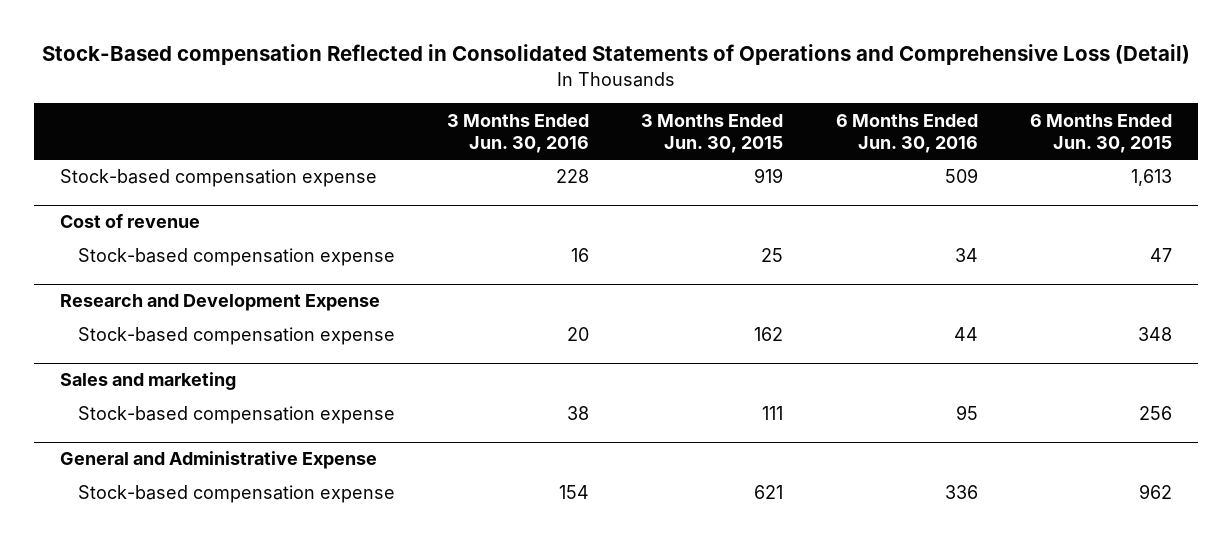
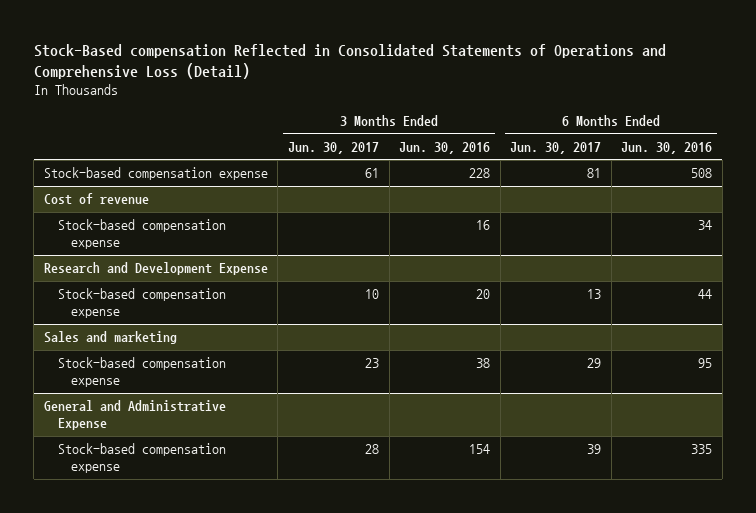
- | 3 Months Ended Jun. 30, 2016 | 3 Months Ended Jun. 30, 2015 | 6 Months Ended Jun. 30, 2016 | 6 Months Ended Jun. 30, 2015
+ | 3 Months Ended Jun. 30, 2017 | 3 Months Ended Jun. 30, 2016 | 6 Months Ended Jun. 30, 2017 | 6 Months Ended Jun. 30, 2016
- Stock-based compensation expense | 228 | 919 | 509 | 1,613
+ Stock-based compensation expense | 61 | 228 | 81 | 508
@ General and Administrative Expense
- Stock-based compensation expense | 154 | 621 | 336 | 962
+ Stock-based compensation expense | 28 | 154 | 39 | 335

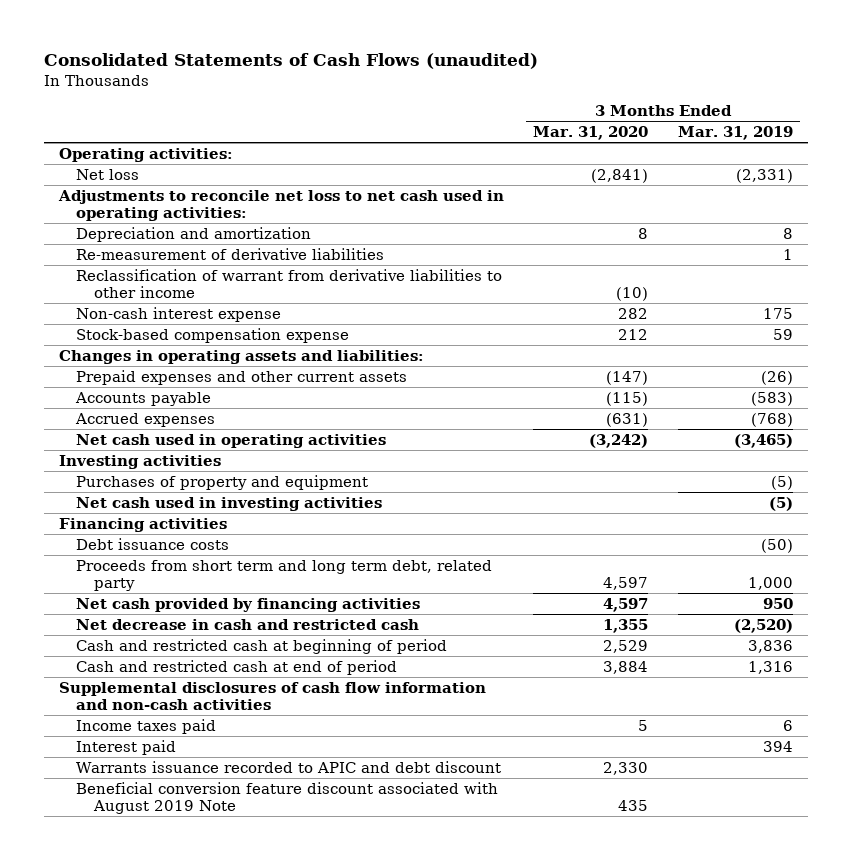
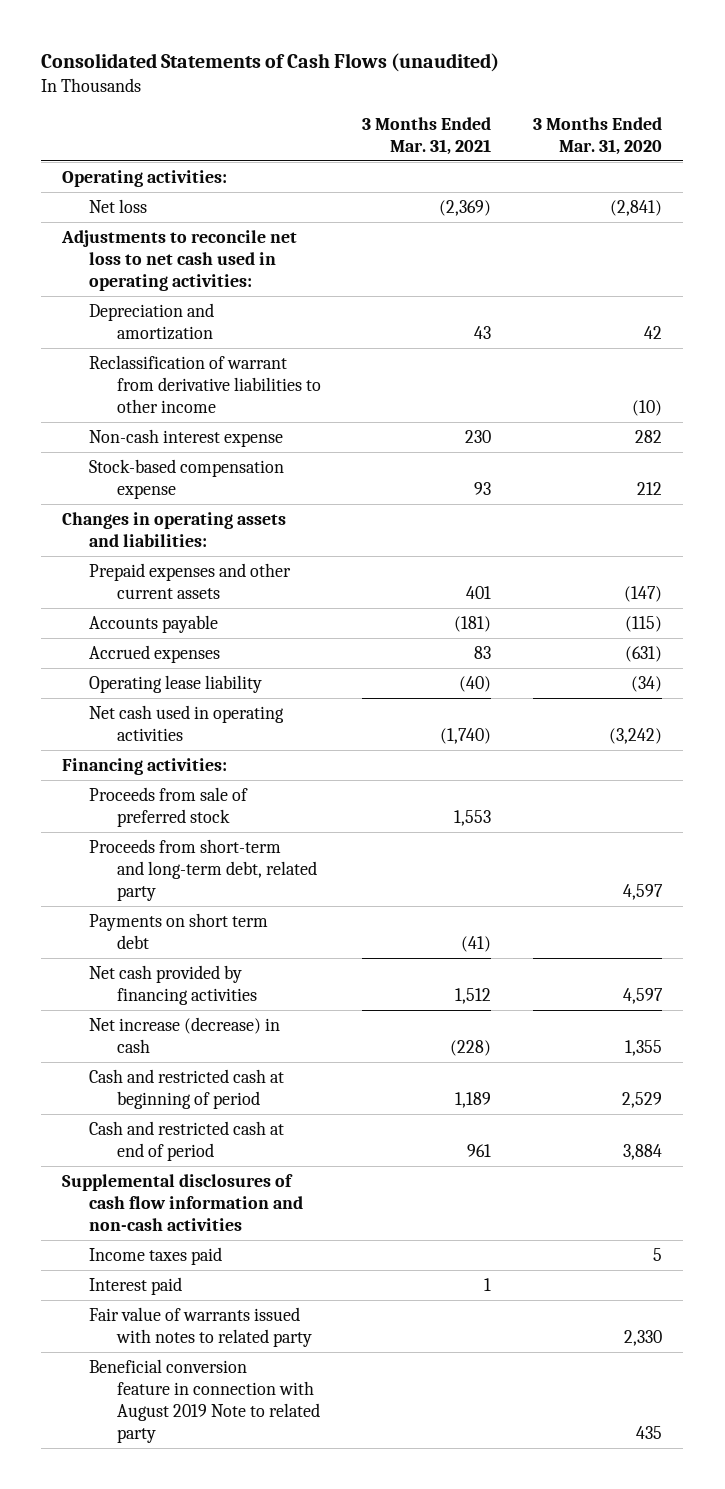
- | 3 Months Ended Mar. 31, 2020 | 3 Months Ended Mar. 31, 2019
+ | 3 Months Ended Mar. 31, 2021 | 3 Months Ended Mar. 31, 2020
- Depreciation and amortization | 8 | 8
- Re-measurement of derivative liabilities | | 1
+ Depreciation and amortization | 43 | 42
+ Operating lease liability | (40) | (34)
- Investing activities
- Purchases of property and equipment | | (5)
- Net cash used in investing activities | | (5)
- Financing activities
- Debt issuance costs | | (50)
- Proceeds from short term and long term debt, related party | 4,597 | 1,000
+ Financing activities:
+ Proceeds from sale of preferred stock | 1,553 |
+ Proceeds from short-term and long-term debt, related party | | 4,597
+ Payments on short term debt | (41) |
- Net decrease in cash and restricted cash | 1,355 | (2,520)
+ Net increase (decrease) in cash | (228) | 1,355
- Warrants issuance recorded to APIC and debt discount | 2,330 |
- Beneficial conversion feature discount associated with August 2019 Note | 435 |
+ Fair value of warrants issued with notes to related party | | 2,330
+ Beneficial conversion feature in connection with August 2019 Note to related party | | 435

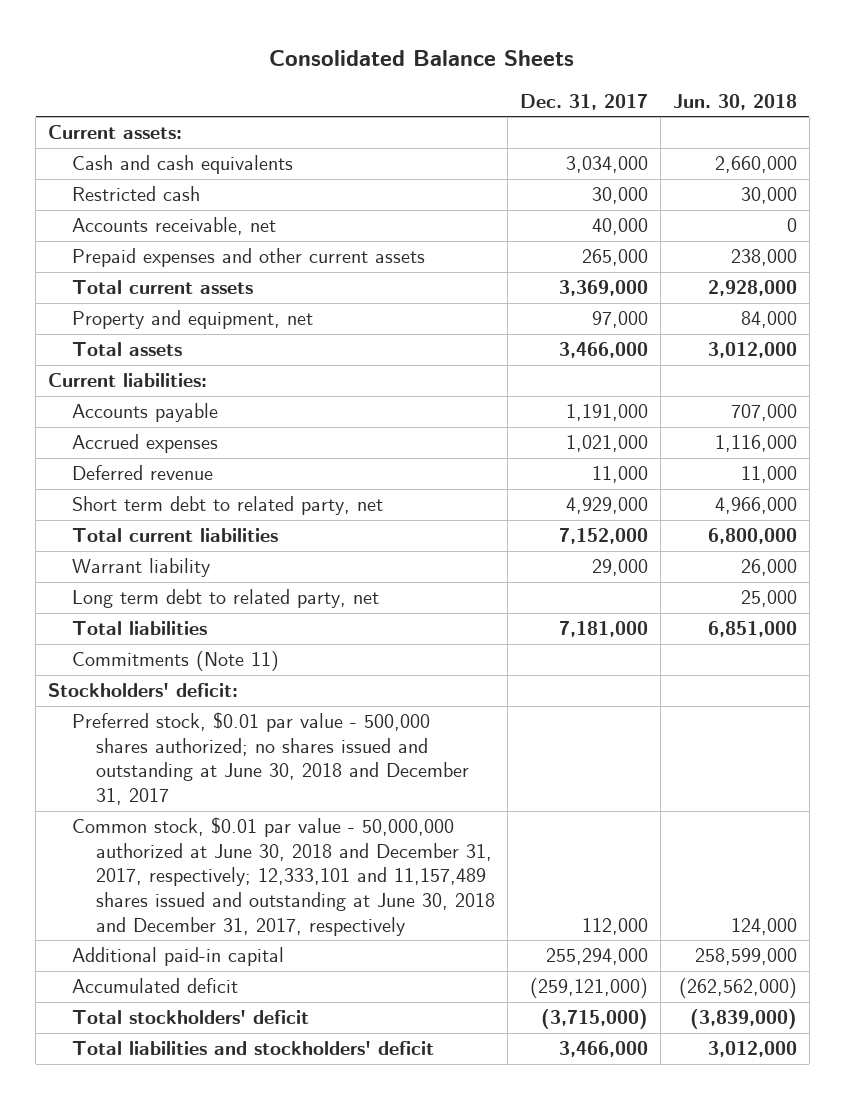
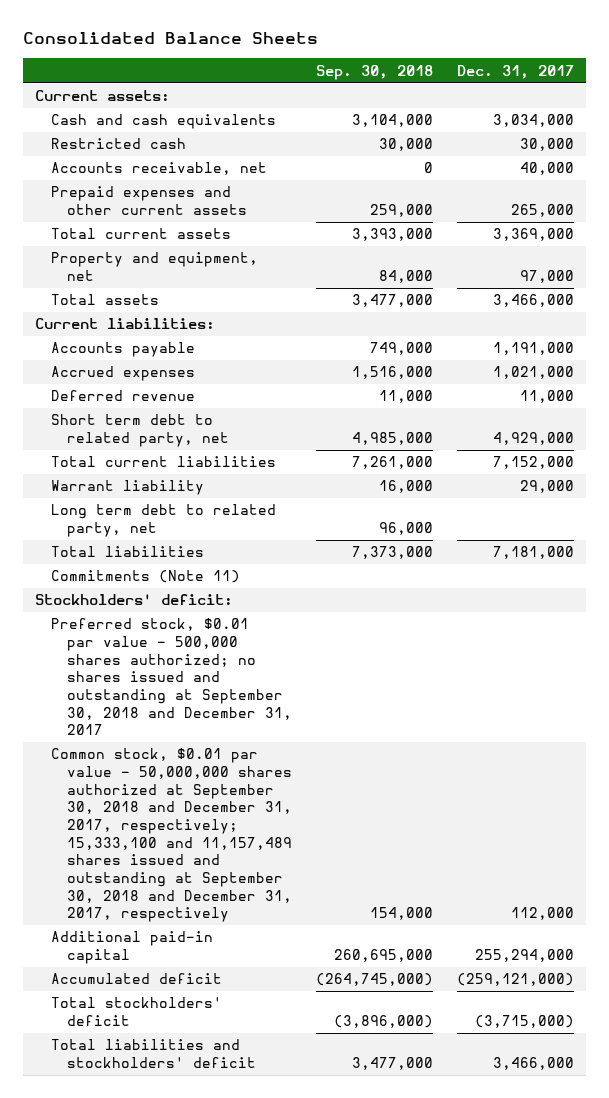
- | Dec. 31, 2017 | Jun. 30, 2018
+ | Sep. 30, 2018 | Dec. 31, 2017
- Preferred stock, $0.01 par value - 500,000 shares authorized; no shares issued and outstanding at June 30, 2018 and December 31, 2017
- Common stock, $0.01 par value - 50,000,000 authorized at June 30, 2018 and December 31, 2017, respectively; 12,333,101 and 11,157,489 shares issued and outstanding at June 30, 2018 and December 31, 2017, respectively | 112,000 | 124,000
+ Preferred stock, $0.01 par value - 500,000 shares authorized; no shares issued and outstanding at September 30, 2018 and December 31, 2017
+ Common stock, $0.01 par value - 50,000,000 shares authorized at September 30, 2018 and December 31, 2017, respectively; 15,333,100 and 11,157,489 shares issued and outstanding at September 30, 2018 and December 31, 2017, respectively | 154,000 | 112,000

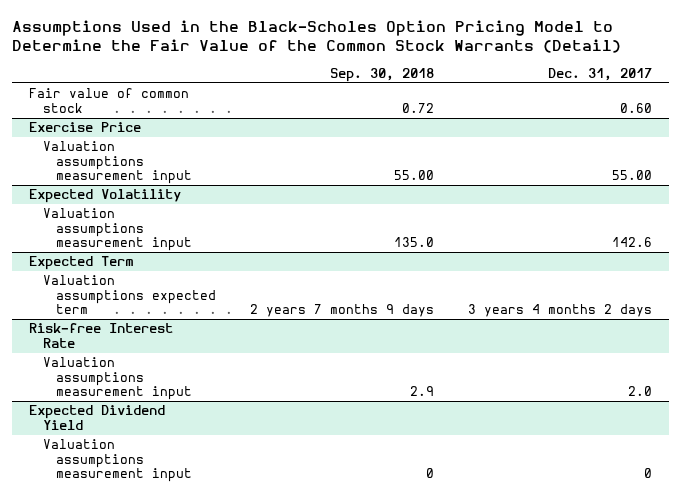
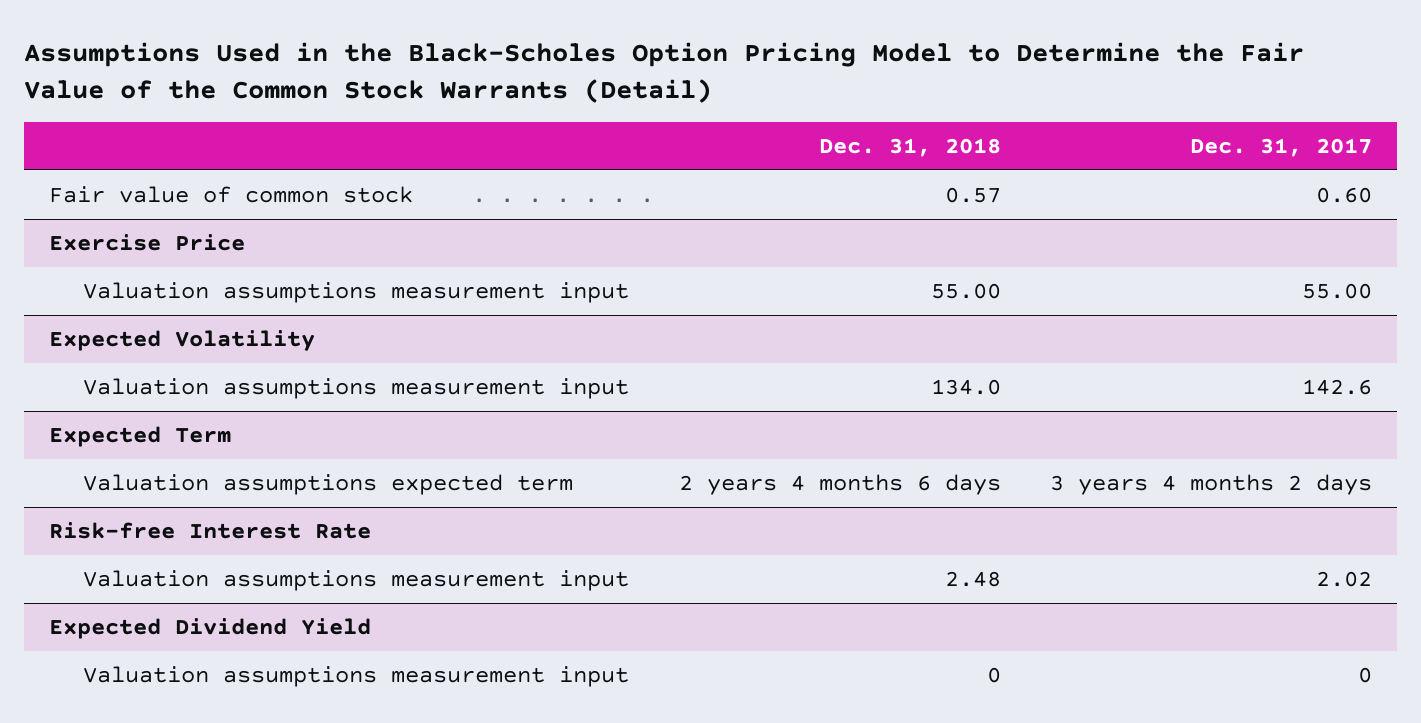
- | Sep. 30, 2018 | Dec. 31, 2017
+ | Dec. 31, 2018 | Dec. 31, 2017
@ Risk-free Interest Rate
- Valuation assumptions measurement input | 2.9 | 2.0
+ Valuation assumptions measurement input | 2.48 | 2.02

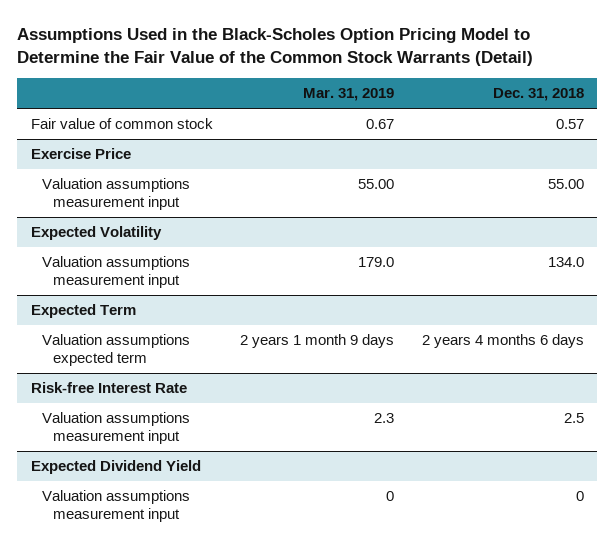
- | Dec. 31, 2018 | Dec. 31, 2017
+ | Mar. 31, 2019 | Dec. 31, 2018
@ Risk-free Interest Rate
- Valuation assumptions measurement input | 2.48 | 2.02
+ Valuation assumptions measurement input | 2.3 | 2.5

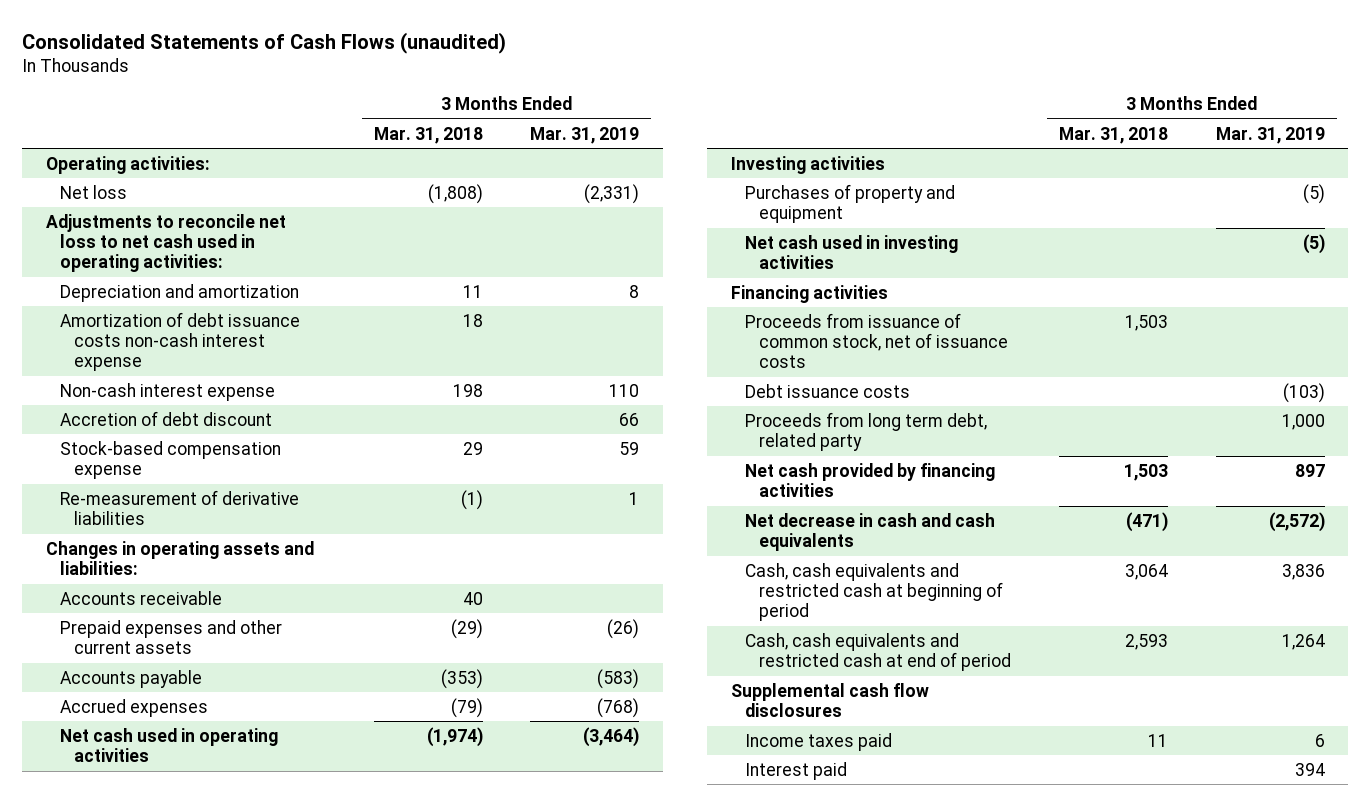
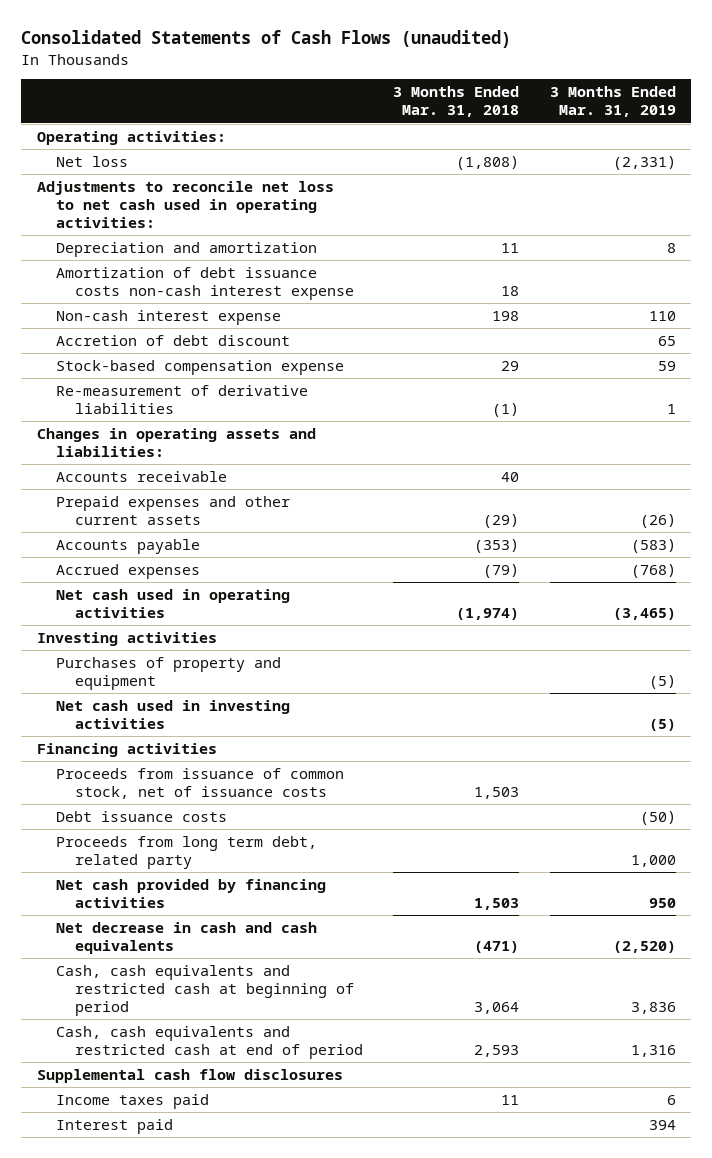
- Accretion of debt discount | | 66
+ Accretion of debt discount | | 65
- Net cash used in operating activities | (1,974) | (3,464)
+ Net cash used in operating activities | (1,974) | (3,465)
- Debt issuance costs | | (103)
+ Debt issuance costs | | (50)
- Net cash provided by financing activities | 1,503 | 897
- Net decrease in cash and cash equivalents | (471) | (2,572)
+ Net cash provided by financing activities | 1,503 | 950
+ Net decrease in cash and cash equivalents | (471) | (2,520)
- Cash, cash equivalents and restricted cash at end of period | 2,593 | 1,264
+ Cash, cash equivalents and restricted cash at end of period | 2,593 | 1,316

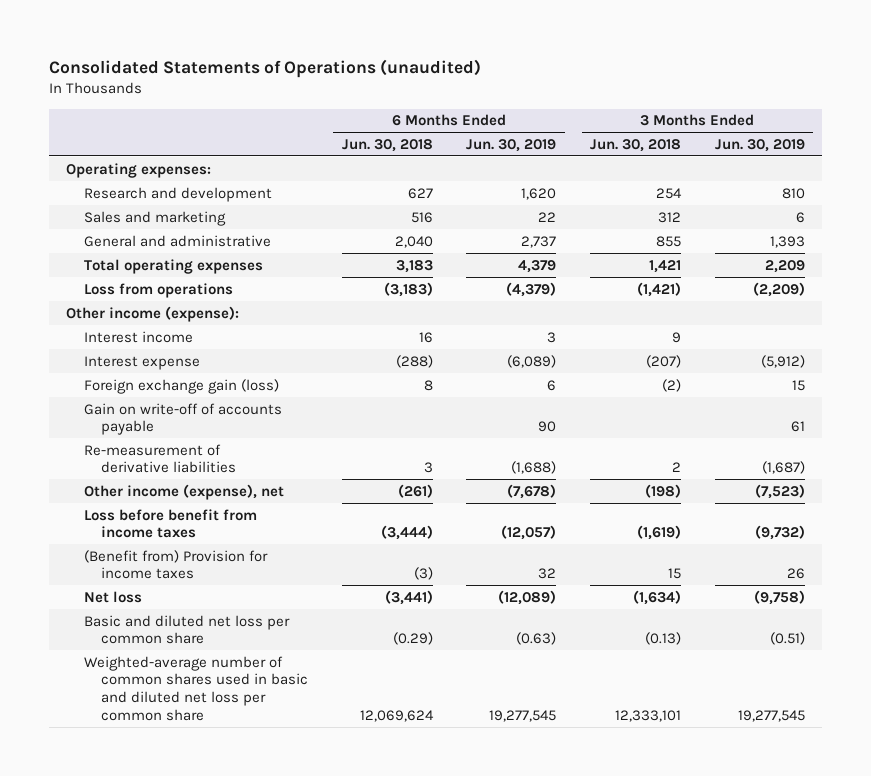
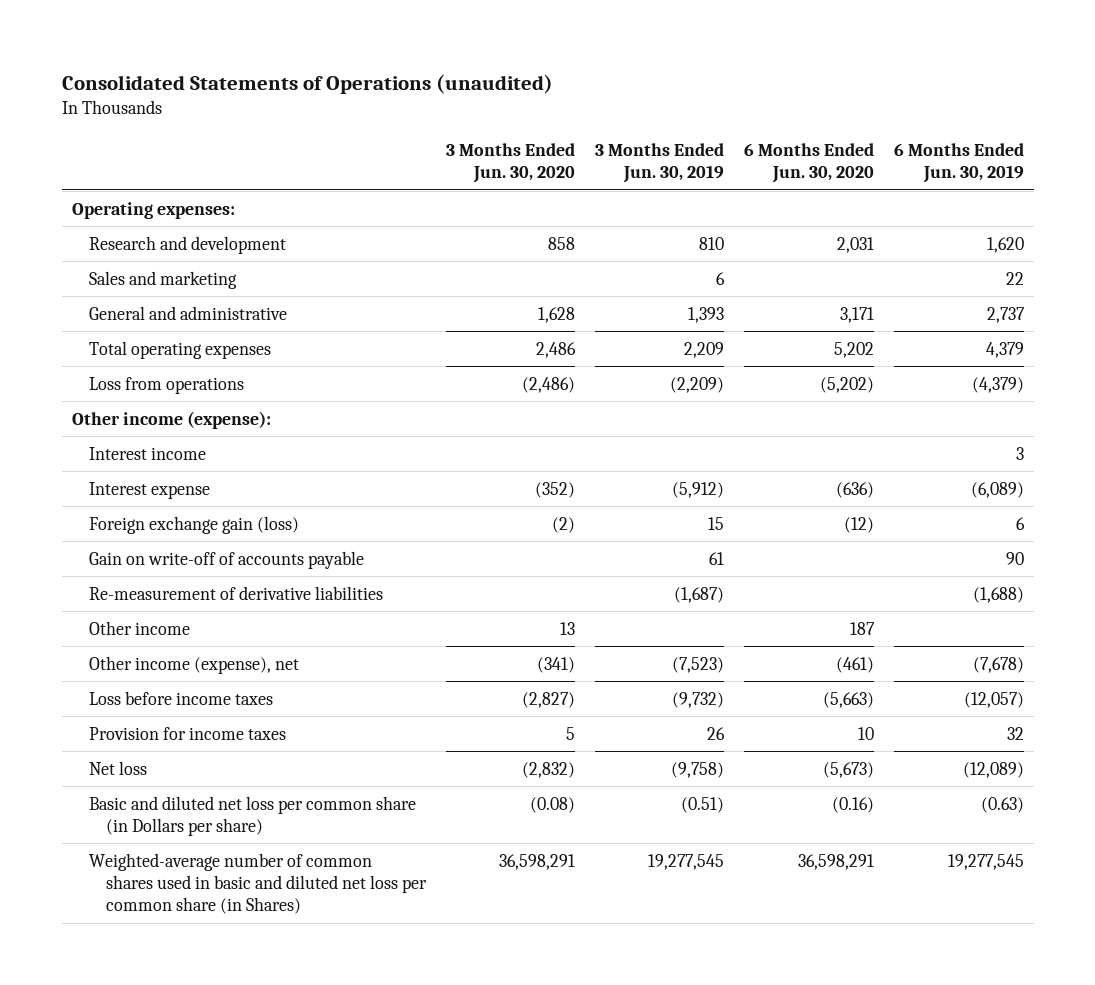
- | 6 Months Ended Jun. 30, 2018 | 6 Months Ended Jun. 30, 2019 | 3 Months Ended Jun. 30, 2018 | 3 Months Ended Jun. 30, 2019
+ | 3 Months Ended Jun. 30, 2020 | 3 Months Ended Jun. 30, 2019 | 6 Months Ended Jun. 30, 2020 | 6 Months Ended Jun. 30, 2019
+ Other income | 13 | | 187 |
- Loss before benefit from income taxes | (3,444) | (12,057) | (1,619) | (9,732)
- (Benefit from) Provision for income taxes | (3) | 32 | 15 | 26
+ Loss before income taxes | (2,827) | (9,732) | (5,663) | (12,057)
+ Provision for income taxes | 5 | 26 | 10 | 32
- Basic and diluted net loss per common share | (0.29) | (0.63) | (0.13) | (0.51)
- Weighted-average number of common shares used in basic and diluted net loss per common share | 12,069,624 | 19,277,545 | 12,333,101 | 19,277,545
+ Basic and diluted net loss per common share (in Dollars per share) | (0.08) | (0.51) | (0.16) | (0.63)
+ Weighted-average number of common shares used in basic and diluted net loss per common share (in Shares) | 36,598,291 | 19,277,545 | 36,598,291 | 19,277,545

